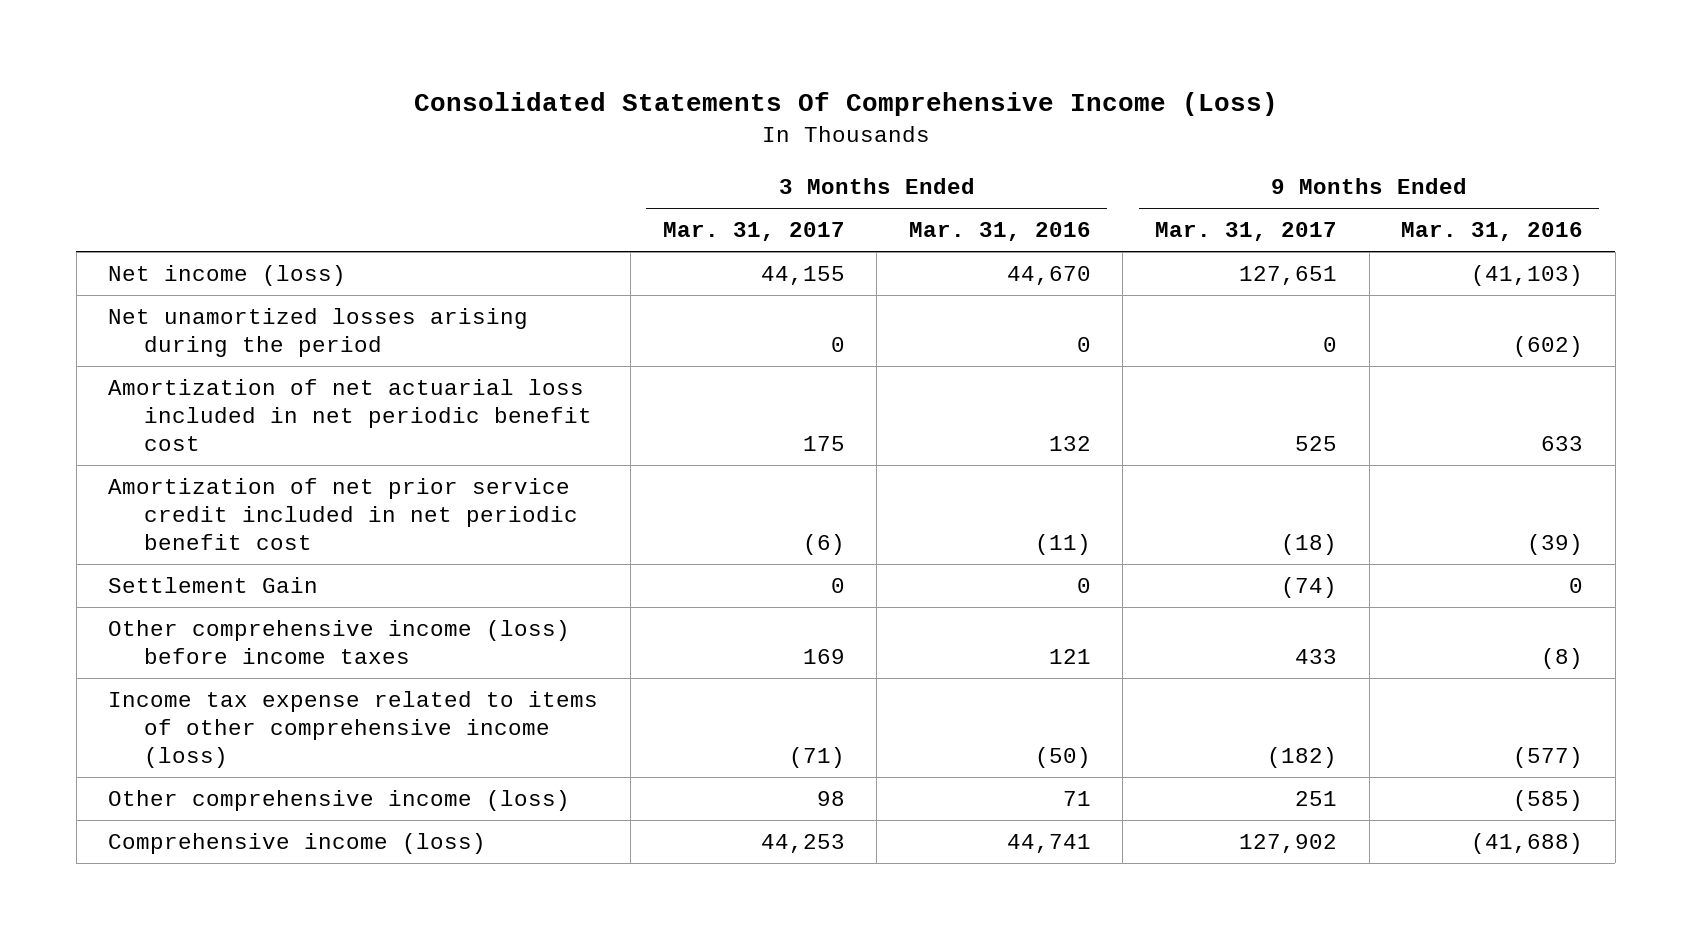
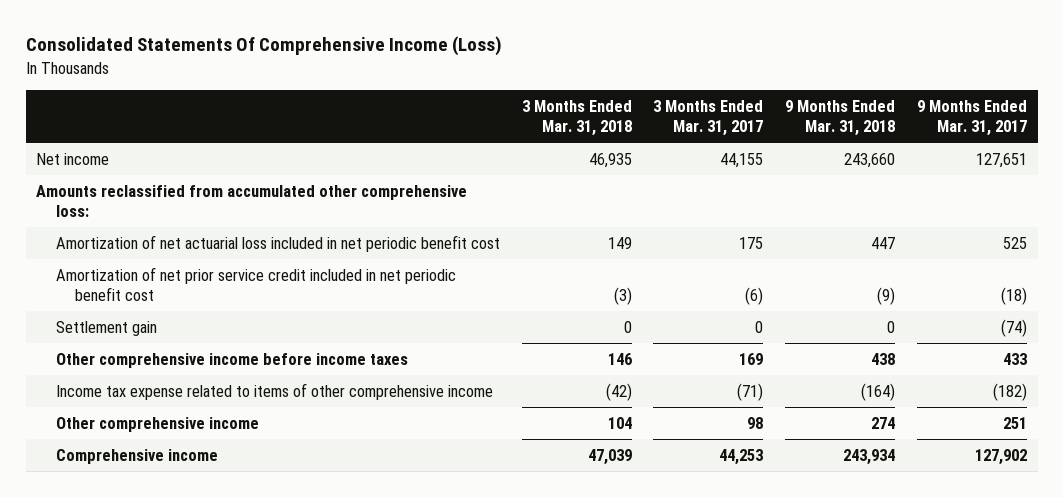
- | 3 Months Ended Mar. 31, 2017 | 3 Months Ended Mar. 31, 2016 | 9 Months Ended Mar. 31, 2017 | 9 Months Ended Mar. 31, 2016
+ | 3 Months Ended Mar. 31, 2018 | 3 Months Ended Mar. 31, 2017 | 9 Months Ended Mar. 31, 2018 | 9 Months Ended Mar. 31, 2017
- Net income (loss) | 44,155 | 44,670 | 127,651 | (41,103)
- Net unamortized losses arising during the period | 0 | 0 | 0 | (602)
+ Net income | 46,935 | 44,155 | 243,660 | 127,651
+ Amounts reclassified from accumulated other comprehensive loss:
- Settlement Gain | 0 | 0 | (74) | 0
- Other comprehensive income (loss) before income taxes | 169 | 121 | 433 | (8)
- Income tax expense related to items of other comprehensive income (loss) | (71) | (50) | (182) | (577)
- Other comprehensive income (loss) | 98 | 71 | 251 | (585)
- Comprehensive income (loss) | 44,253 | 44,741 | 127,902 | (41,688)
+ Settlement gain | 0 | 0 | 0 | (74)
+ Other comprehensive income before income taxes | 146 | 169 | 438 | 433
+ Income tax expense related to items of other comprehensive income | (42) | (71) | (164) | (182)
+ Other comprehensive income | 104 | 98 | 274 | 251
+ Comprehensive income | 47,039 | 44,253 | 243,934 | 127,902

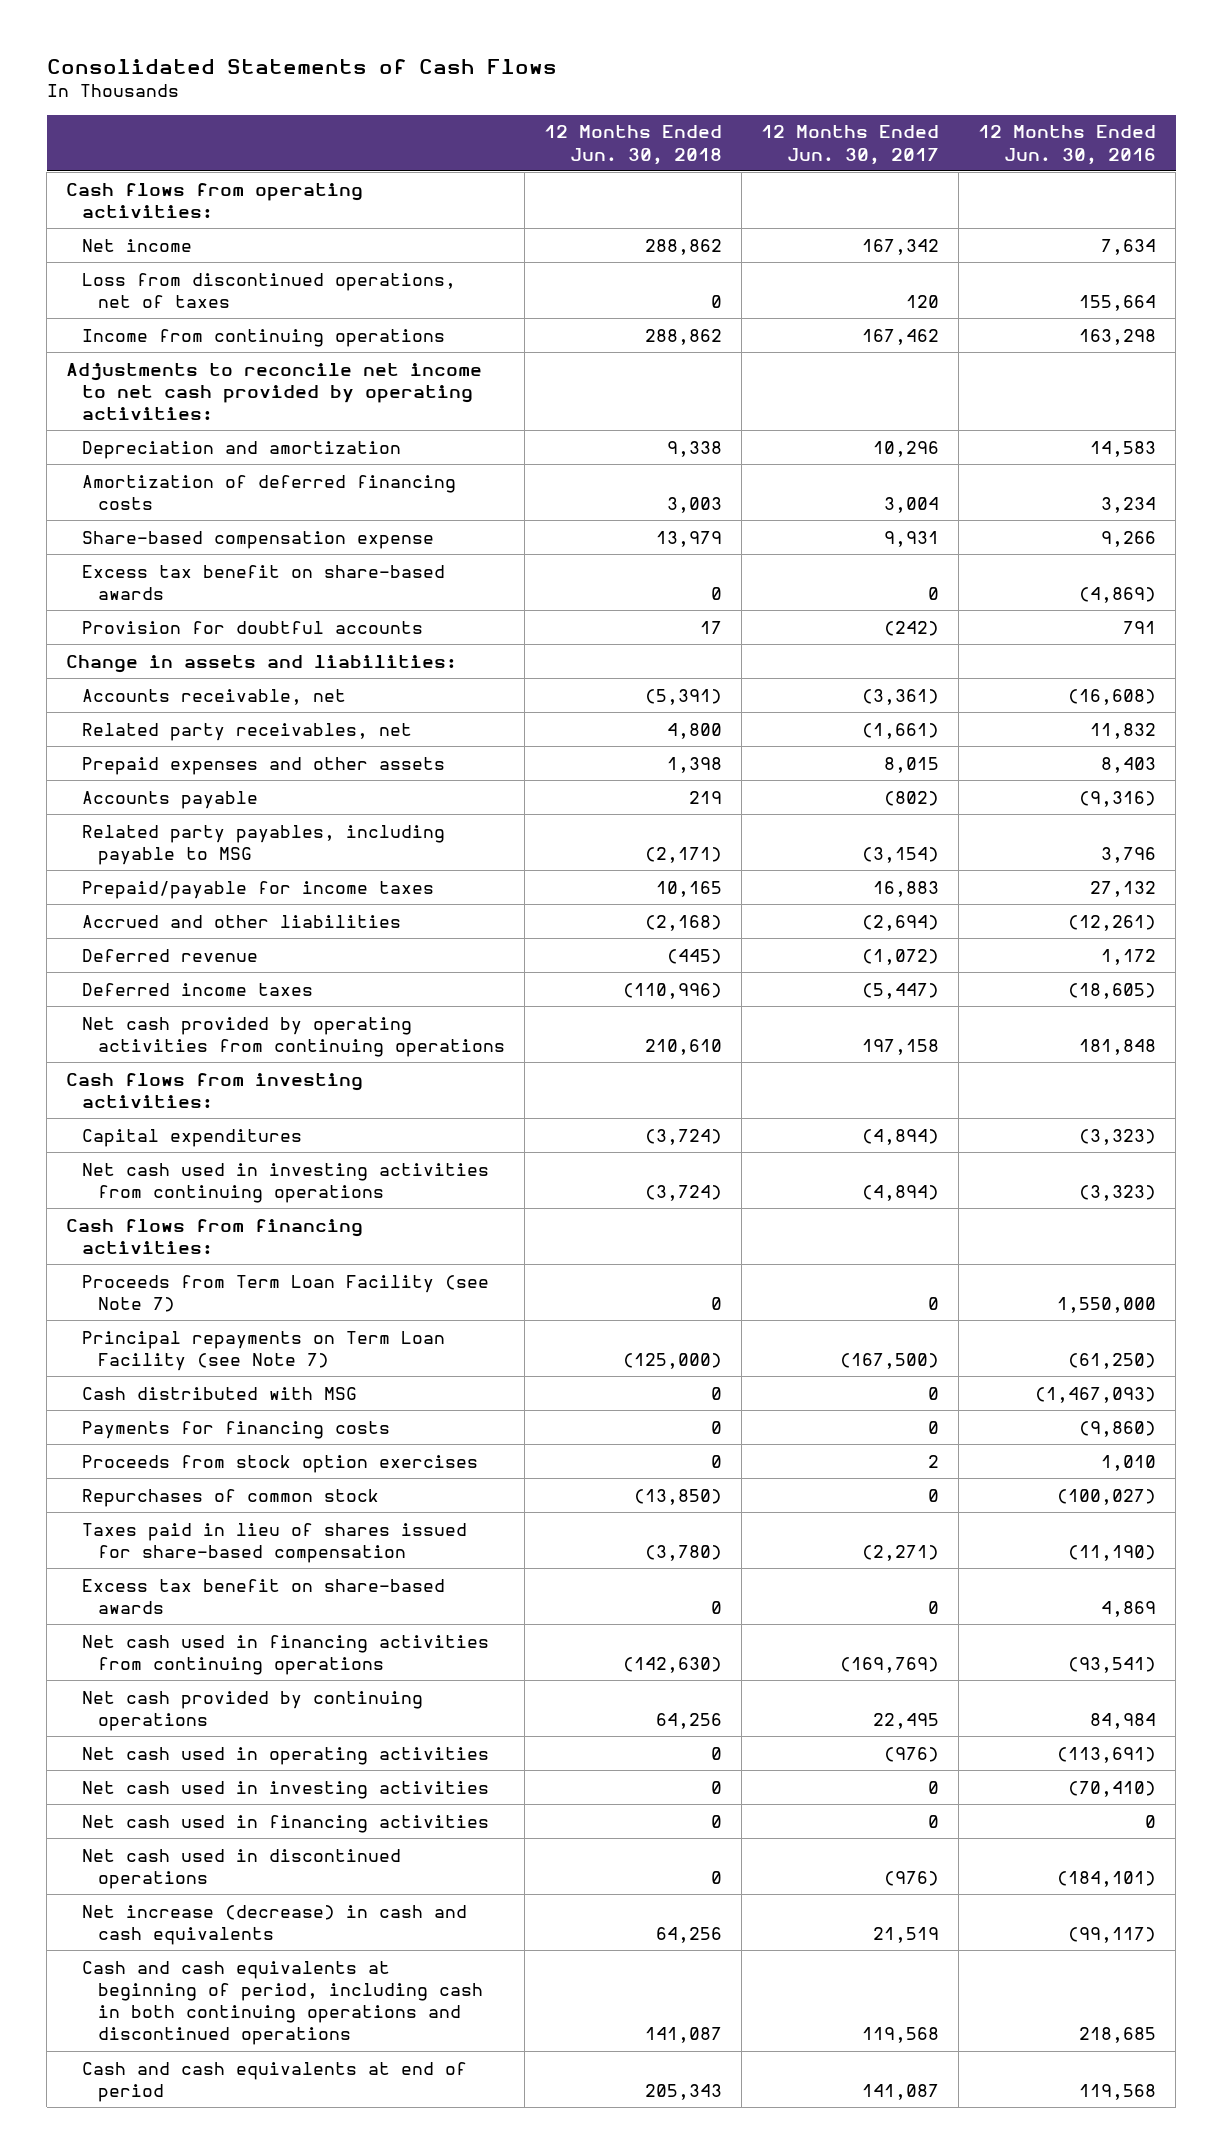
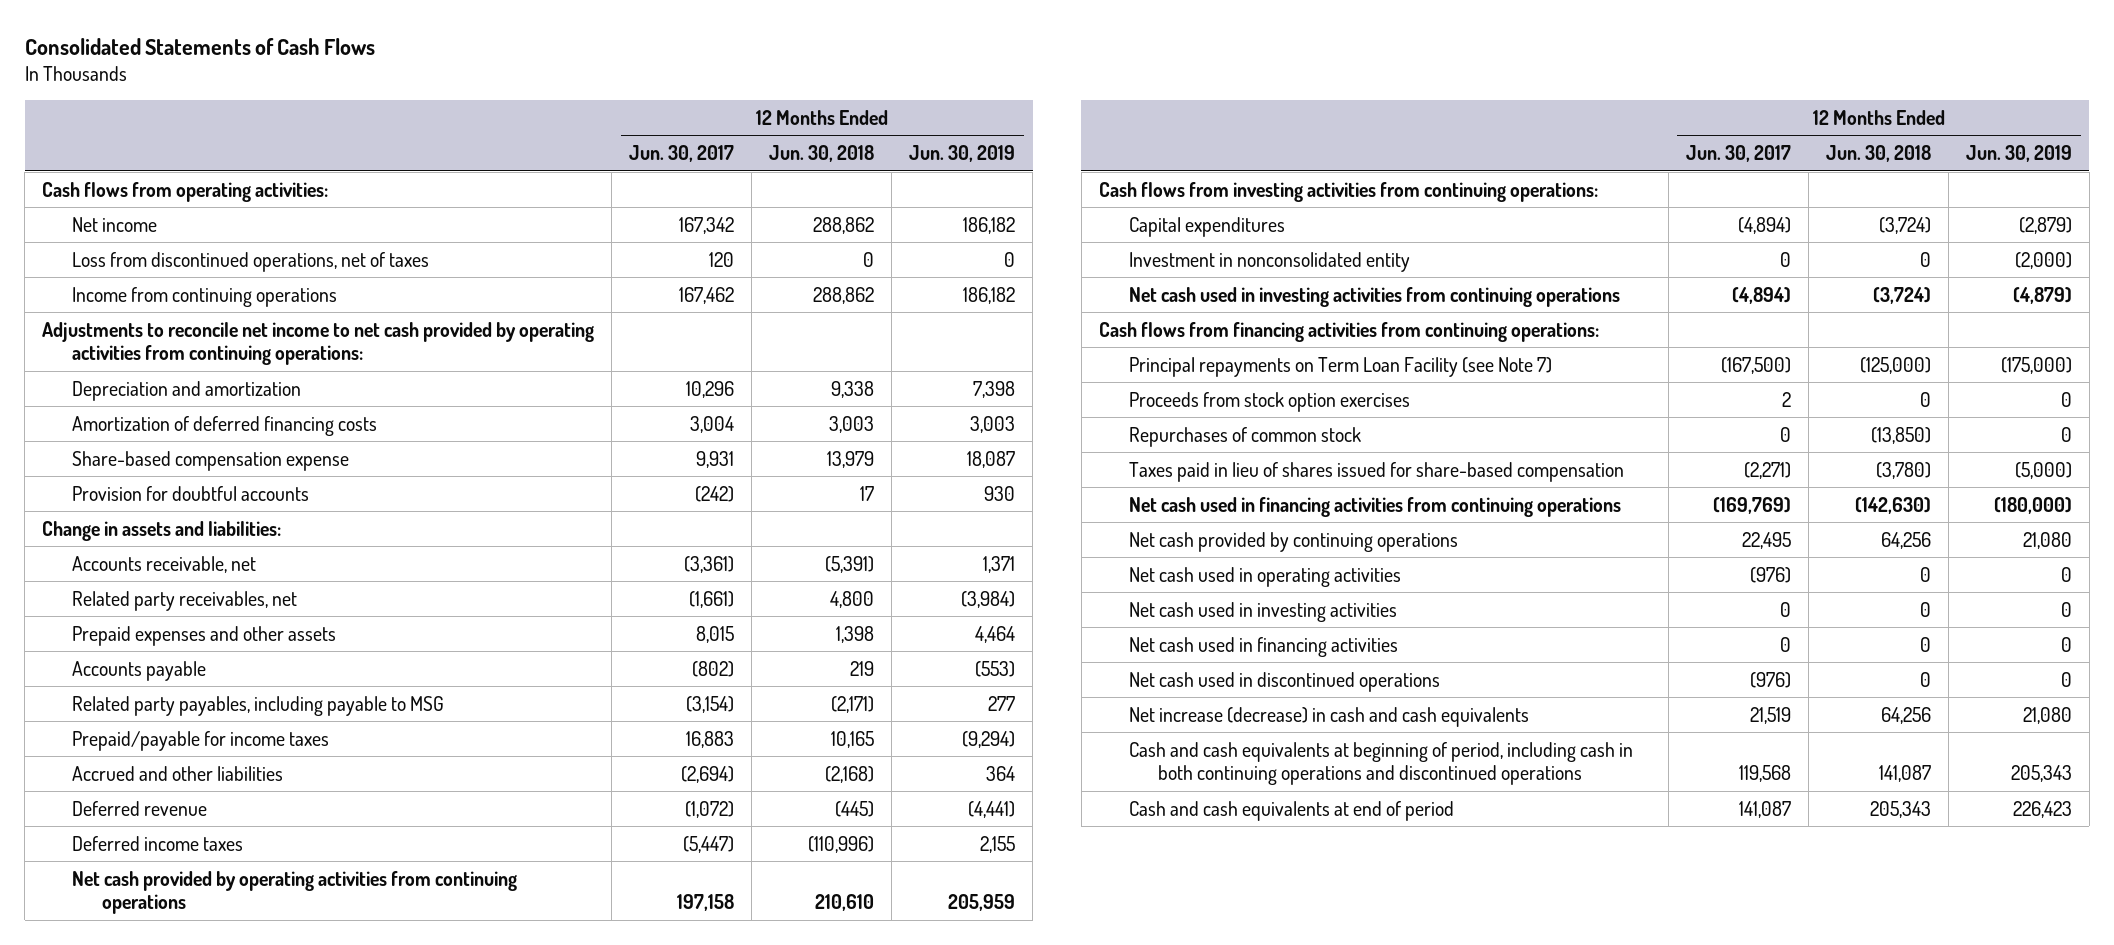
- | 12 Months Ended Jun. 30, 2018 | 12 Months Ended Jun. 30, 2017 | 12 Months Ended Jun. 30, 2016
+ | 12 Months Ended Jun. 30, 2017 | 12 Months Ended Jun. 30, 2018 | 12 Months Ended Jun. 30, 2019
- Adjustments to reconcile net income to net cash provided by operating activities:
+ Adjustments to reconcile net income to net cash provided by operating activities from continuing operations:
- Excess tax benefit on share-based awards | 0 | 0 | (4,869)
- Cash flows from investing activities:
+ Cash flows from investing activities from continuing operations:
+ Investment in nonconsolidated entity | 0 | 0 | (2,000)
- Cash flows from financing activities:
- Proceeds from Term Loan Facility (see Note 7) | 0 | 0 | 1,550,000
+ Cash flows from financing activities from continuing operations:
- Cash distributed with MSG | 0 | 0 | (1,467,093)
- Payments for financing costs | 0 | 0 | (9,860)
- Excess tax benefit on share-based awards | 0 | 0 | 4,869

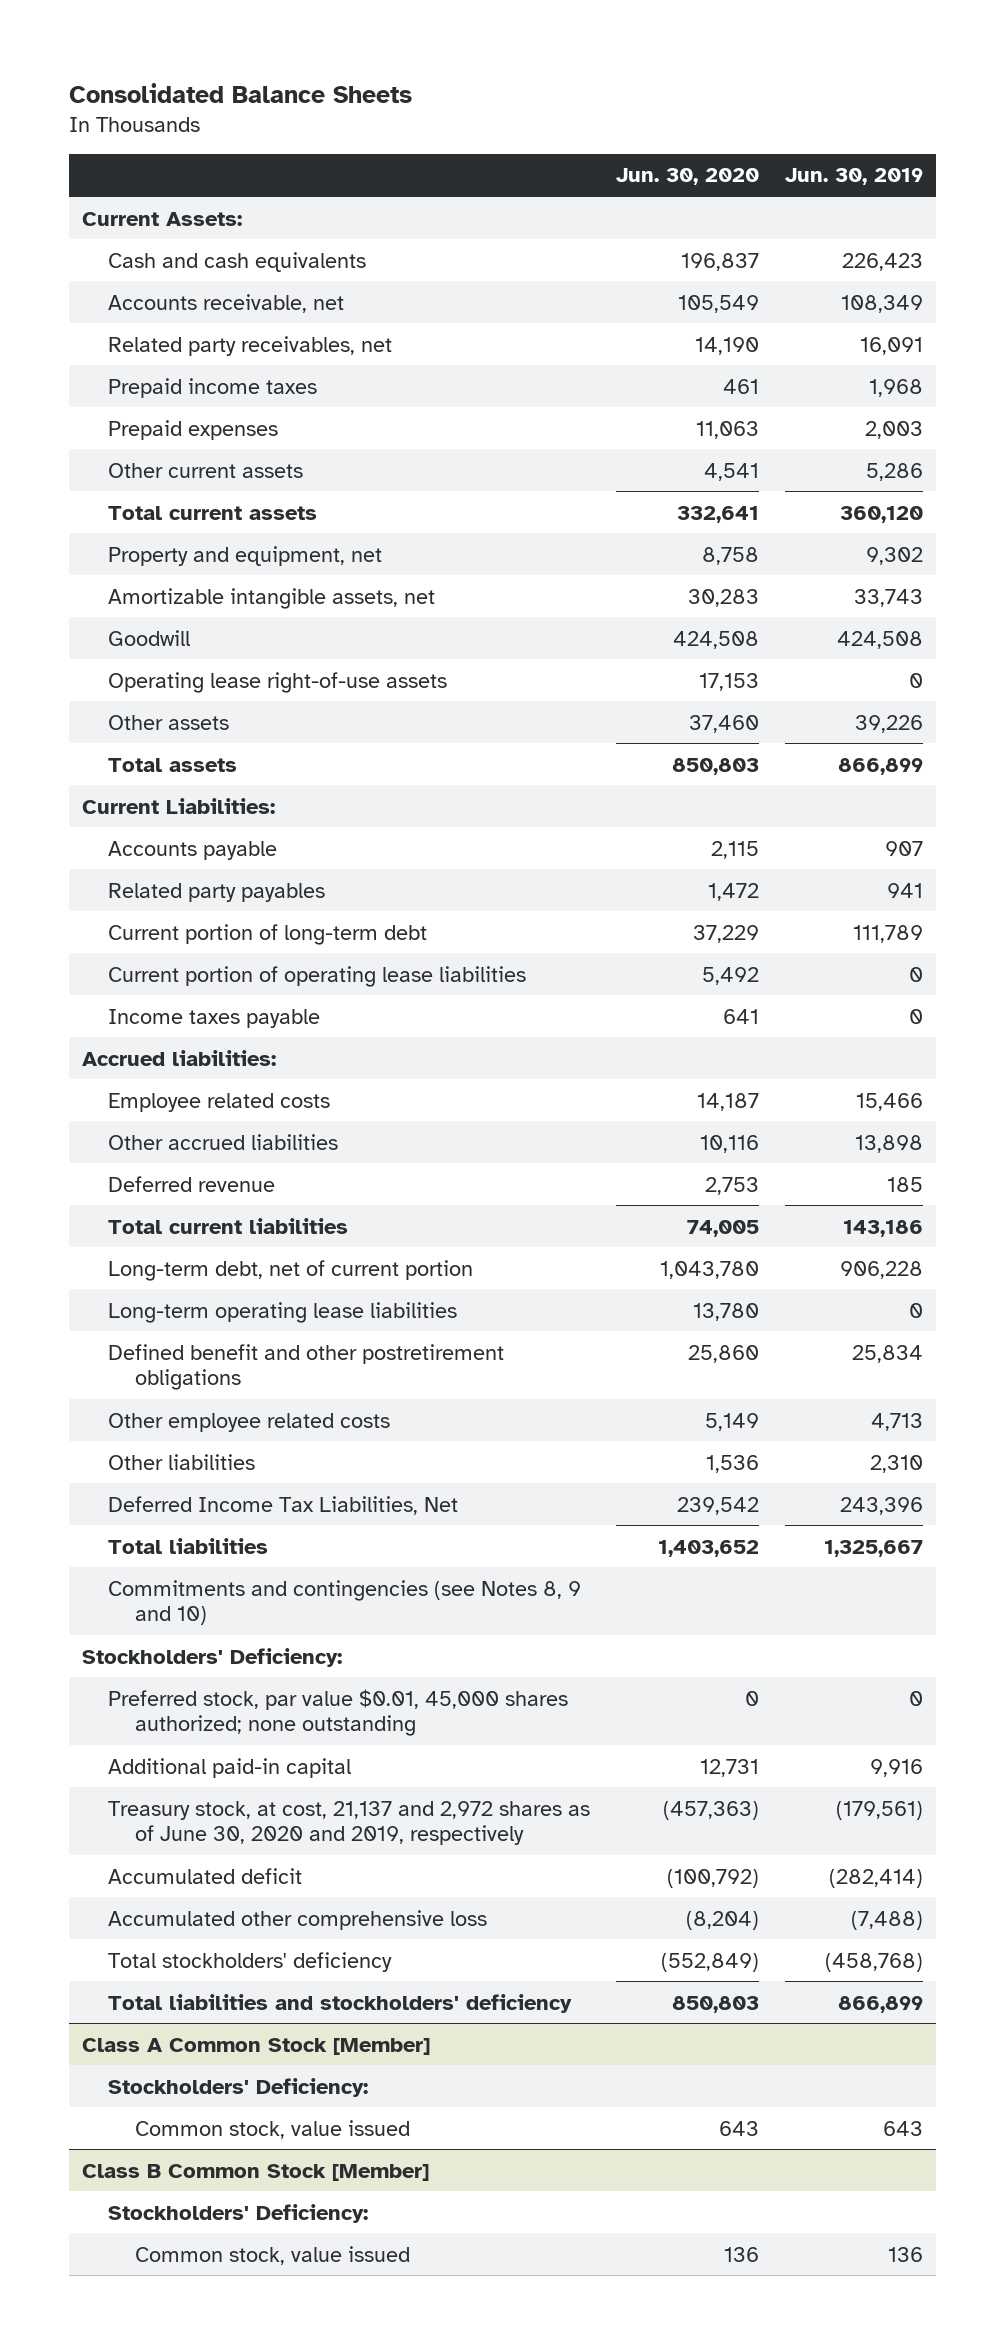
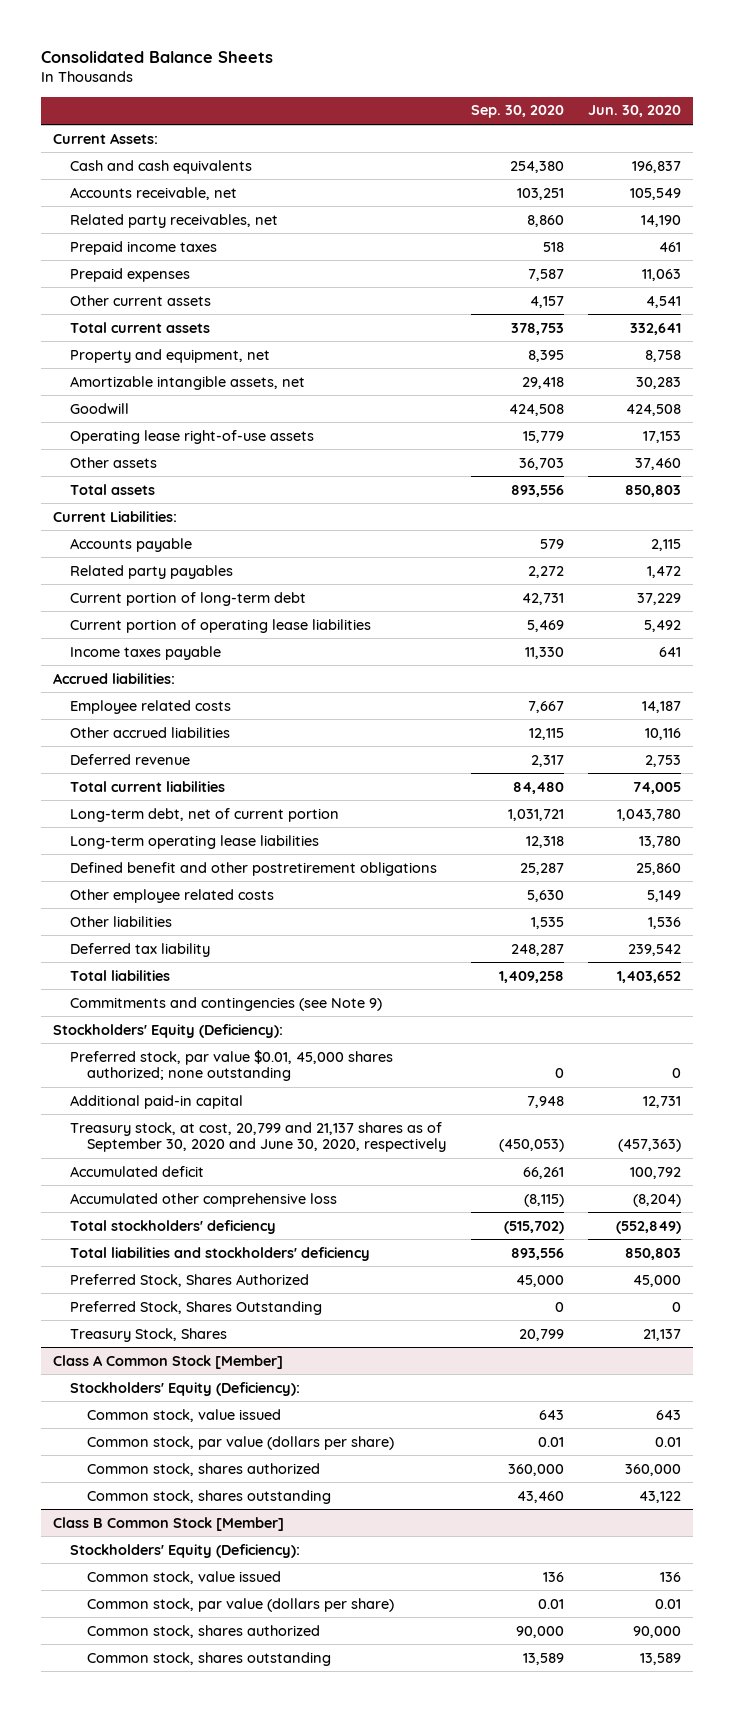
- | Jun. 30, 2020 | Jun. 30, 2019
+ | Sep. 30, 2020 | Jun. 30, 2020
- Deferred Income Tax Liabilities, Net | 239,542 | 243,396
+ Deferred tax liability | 248,287 | 239,542
- Commitments and contingencies (see Notes 8, 9 and 10)
- Stockholders' Deficiency:
+ Commitments and contingencies (see Note 9)
+ Stockholders' Equity (Deficiency):
- Treasury stock, at cost, 21,137 and 2,972 shares as of June 30, 2020 and 2019, respectively | (457,363) | (179,561)
- Accumulated deficit | (100,792) | (282,414)
+ Treasury stock, at cost, 20,799 and 21,137 shares as of September 30, 2020 and June 30, 2020, respectively | (450,053) | (457,363)
+ Accumulated deficit | 66,261 | 100,792
+ Preferred Stock, Shares Authorized | 45,000 | 45,000
+ Preferred Stock, Shares Outstanding | 0 | 0
+ Treasury Stock, Shares | 20,799 | 21,137
@ Class A Common Stock [Member]
- Stockholders' Deficiency:
+ Stockholders' Equity (Deficiency):
+ Common stock, par value (dollars per share) | 0.01 | 0.01
+ Common stock, shares authorized | 360,000 | 360,000
+ Common stock, shares outstanding | 43,460 | 43,122
@ Class B Common Stock [Member]
- Stockholders' Deficiency:
+ Stockholders' Equity (Deficiency):
+ Common stock, par value (dollars per share) | 0.01 | 0.01
+ Common stock, shares authorized | 90,000 | 90,000
+ Common stock, shares outstanding | 13,589 | 13,589

